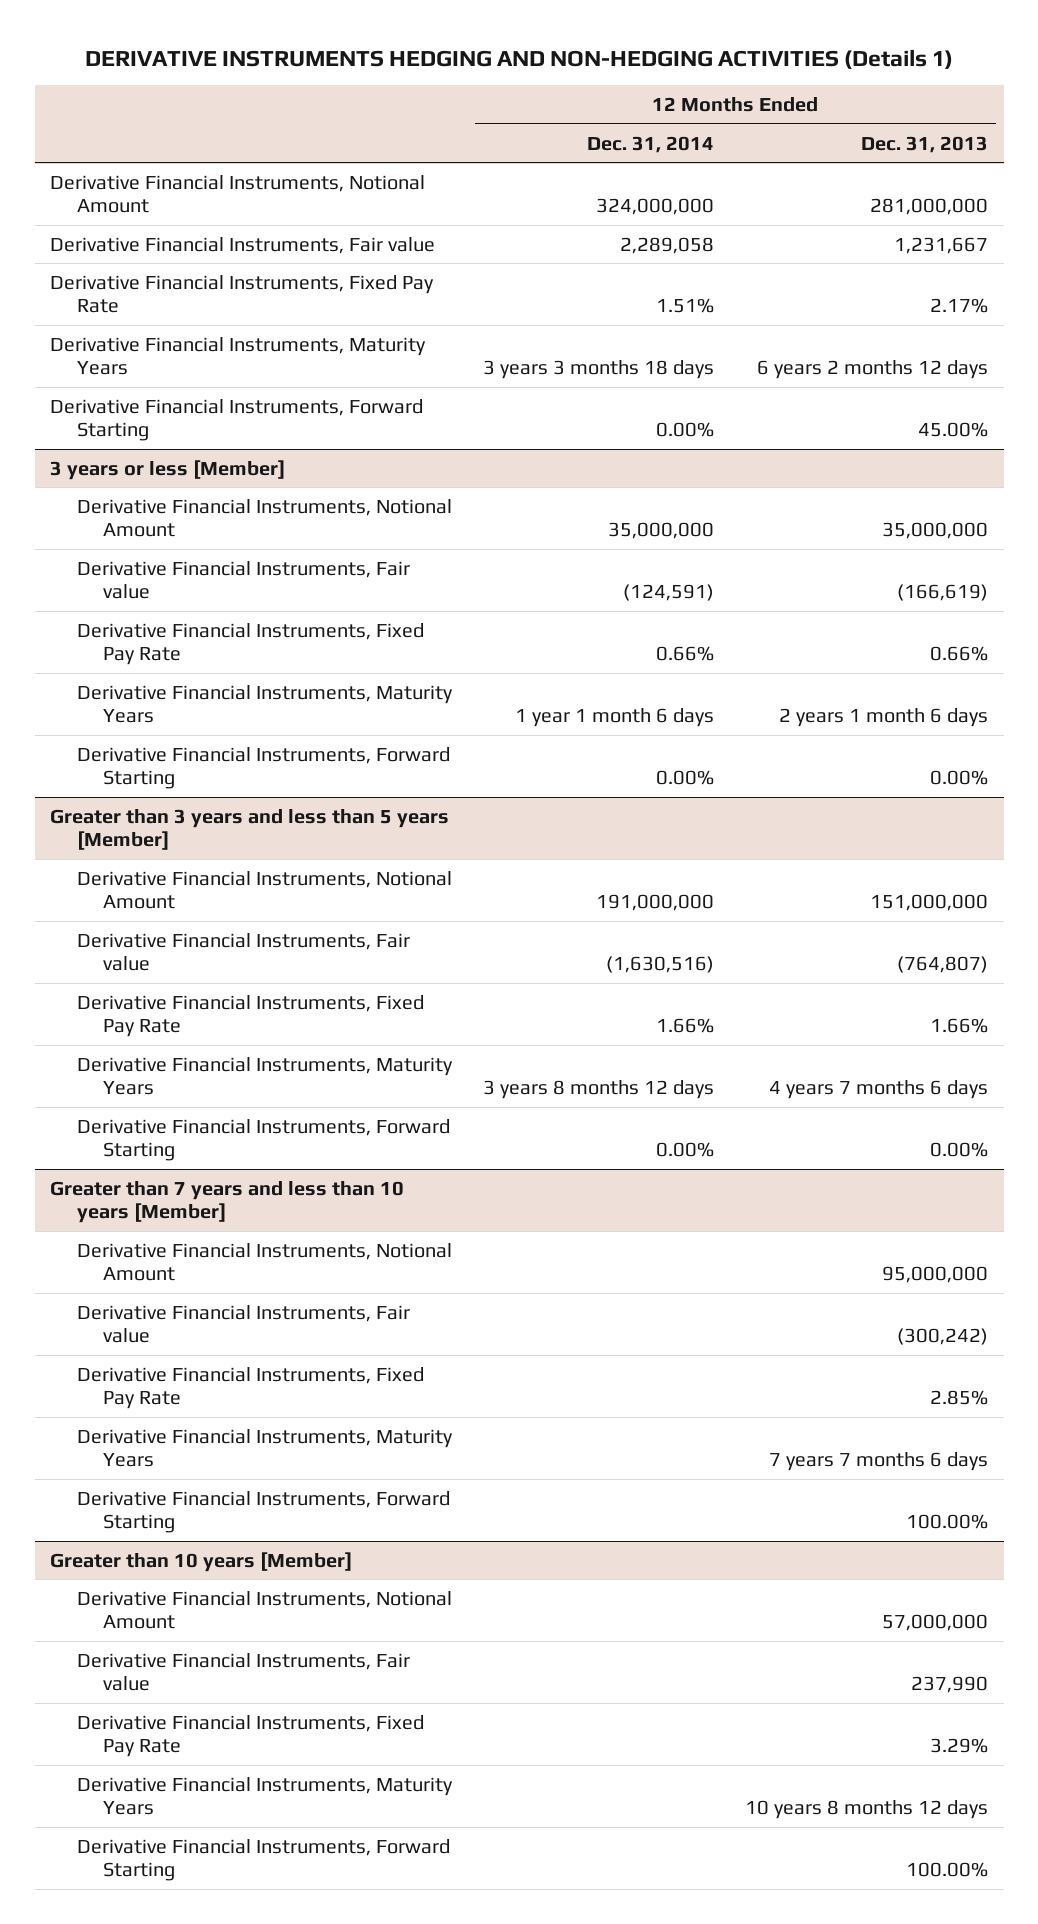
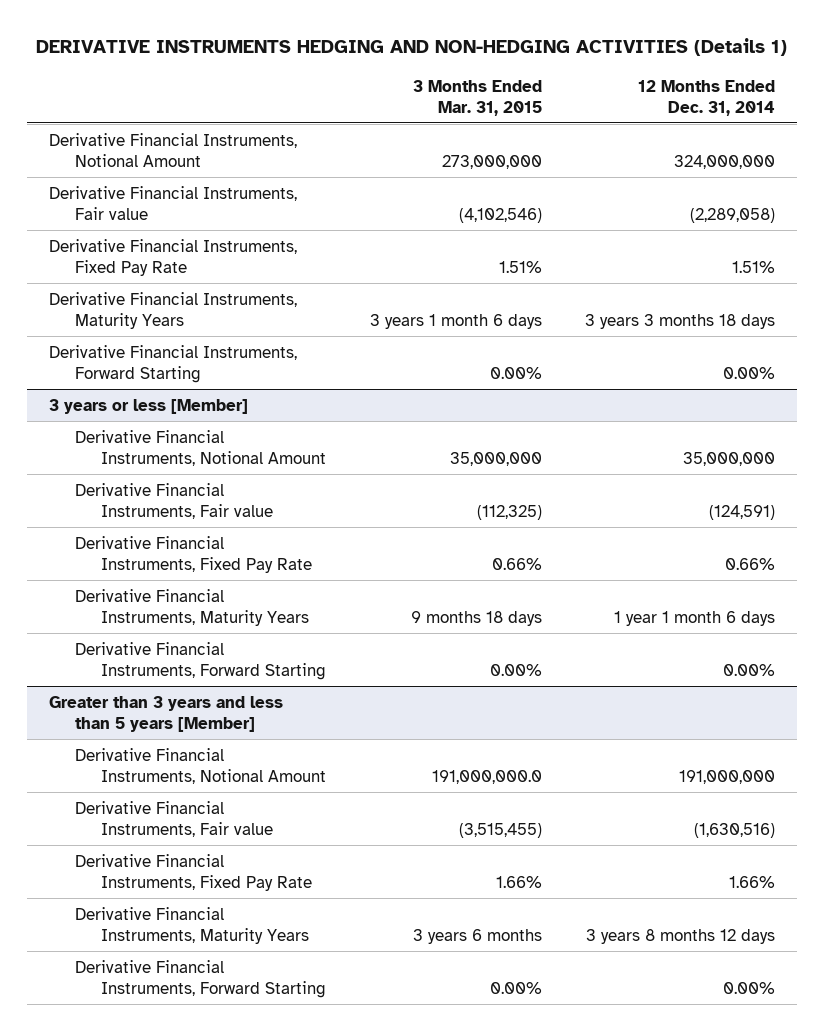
- | 12 Months Ended Dec. 31, 2014 | 12 Months Ended Dec. 31, 2013
+ | 3 Months Ended Mar. 31, 2015 | 12 Months Ended Dec. 31, 2014
- Derivative Financial Instruments, Fair value | 2,289,058 | 1,231,667
+ Derivative Financial Instruments, Fair value | (4,102,546) | (2,289,058)
- Greater than 7 years and less than 10 years [Member]
- Derivative Financial Instruments, Notional Amount | | 95,000,000
- Derivative Financial Instruments, Fair value | | (300,242)
- Derivative Financial Instruments, Fixed Pay Rate | | 2.85%
- Derivative Financial Instruments, Maturity Years | | 7 years 7 months 6 days
- Derivative Financial Instruments, Forward Starting | | 100.00%
- Greater than 10 years [Member]
- Derivative Financial Instruments, Notional Amount | | 57,000,000
- Derivative Financial Instruments, Fair value | | 237,990
- Derivative Financial Instruments, Fixed Pay Rate | | 3.29%
- Derivative Financial Instruments, Maturity Years | | 10 years 8 months 12 days
- Derivative Financial Instruments, Forward Starting | | 100.00%

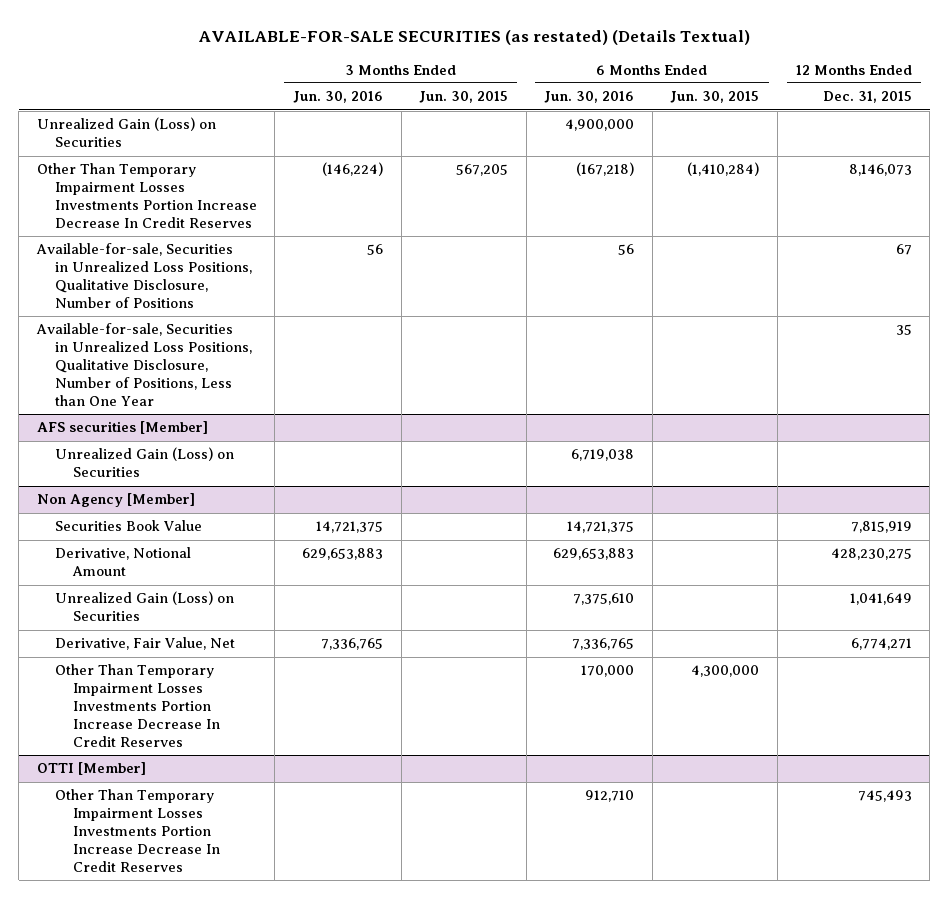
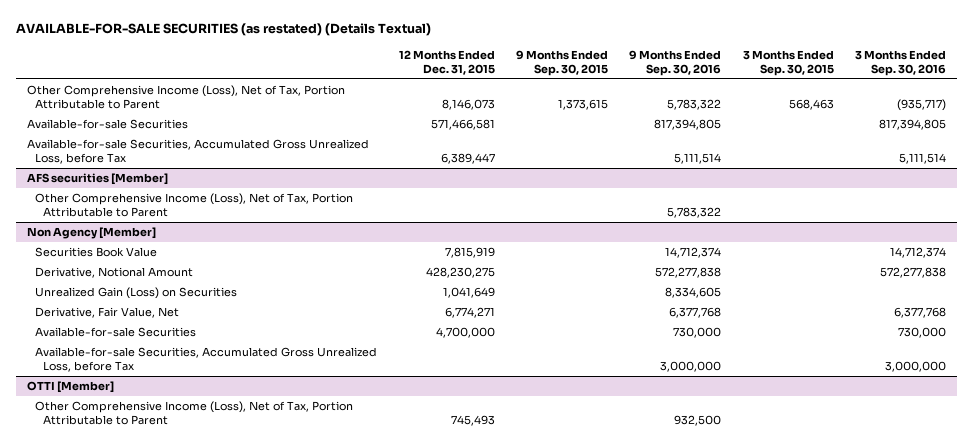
- | 3 Months Ended Jun. 30, 2016 | 3 Months Ended Jun. 30, 2015 | 6 Months Ended Jun. 30, 2016 | 6 Months Ended Jun. 30, 2015 | 12 Months Ended Dec. 31, 2015
+ | 12 Months Ended Dec. 31, 2015 | 9 Months Ended Sep. 30, 2015 | 9 Months Ended Sep. 30, 2016 | 3 Months Ended Sep. 30, 2015 | 3 Months Ended Sep. 30, 2016
- Unrealized Gain (Loss) on Securities | | | 4,900,000 | |
- Other Than Temporary Impairment Losses Investments Portion Increase Decrease In Credit Reserves | (146,224) | 567,205 | (167,218) | (1,410,284) | 8,146,073
- Available-for-sale, Securities in Unrealized Loss Positions, Qualitative Disclosure, Number of Positions | 56 | | 56 | | 67
- Available-for-sale, Securities in Unrealized Loss Positions, Qualitative Disclosure, Number of Positions, Less than One Year | | | | | 35
+ Other Comprehensive Income (Loss), Net of Tax, Portion Attributable to Parent | 8,146,073 | 1,373,615 | 5,783,322 | 568,463 | (935,717)
+ Available-for-sale Securities | 571,466,581 | | 817,394,805 | | 817,394,805
+ Available-for-sale Securities, Accumulated Gross Unrealized Loss, before Tax | 6,389,447 | | 5,111,514 | | 5,111,514
@ AFS securities [Member]
- Unrealized Gain (Loss) on Securities | | | 6,719,038 | |
+ Other Comprehensive Income (Loss), Net of Tax, Portion Attributable to Parent | | | 5,783,322 | |
@ Non Agency [Member]
- Other Than Temporary Impairment Losses Investments Portion Increase Decrease In Credit Reserves | | | 170,000 | 4,300,000 |
+ Available-for-sale Securities | 4,700,000 | | 730,000 | | 730,000
+ Available-for-sale Securities, Accumulated Gross Unrealized Loss, before Tax | | | 3,000,000 | | 3,000,000
@ OTTI [Member]
- Other Than Temporary Impairment Losses Investments Portion Increase Decrease In Credit Reserves | | | 912,710 | | 745,493
+ Other Comprehensive Income (Loss), Net of Tax, Portion Attributable to Parent | 745,493 | | 932,500 | |

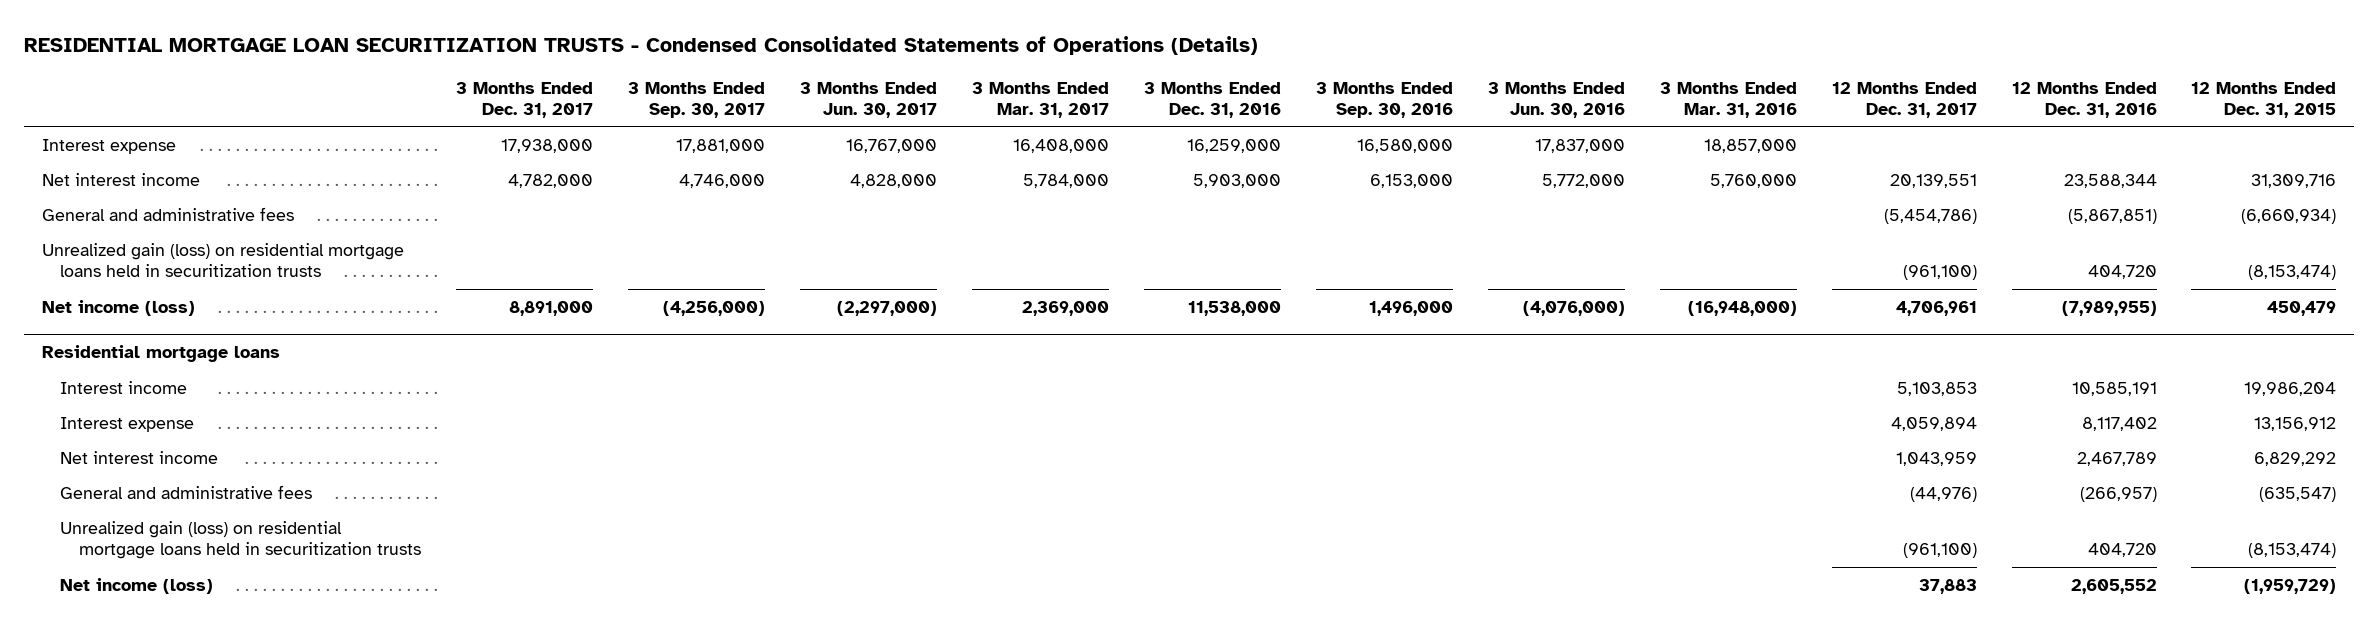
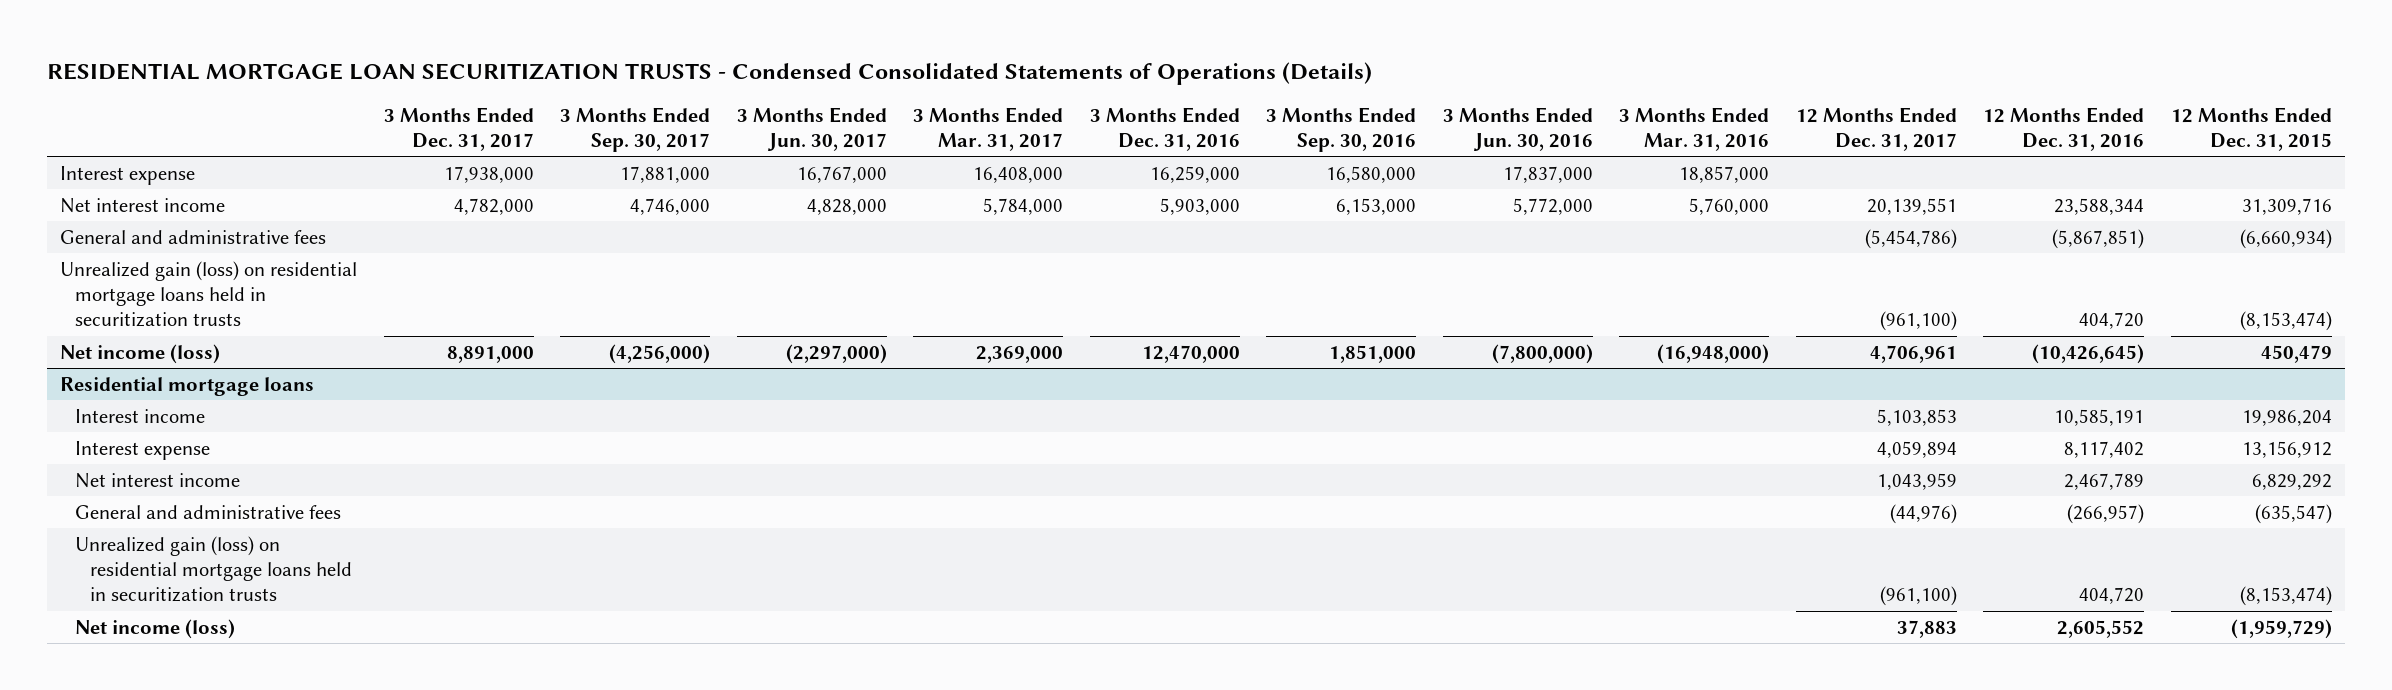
- Net income (loss) | 8,891,000 | (4,256,000) | (2,297,000) | 2,369,000 | 11,538,000 | 1,496,000 | (4,076,000) | (16,948,000) | 4,706,961 | (7,989,955) | 450,479
+ Net income (loss) | 8,891,000 | (4,256,000) | (2,297,000) | 2,369,000 | 12,470,000 | 1,851,000 | (7,800,000) | (16,948,000) | 4,706,961 | (10,426,645) | 450,479

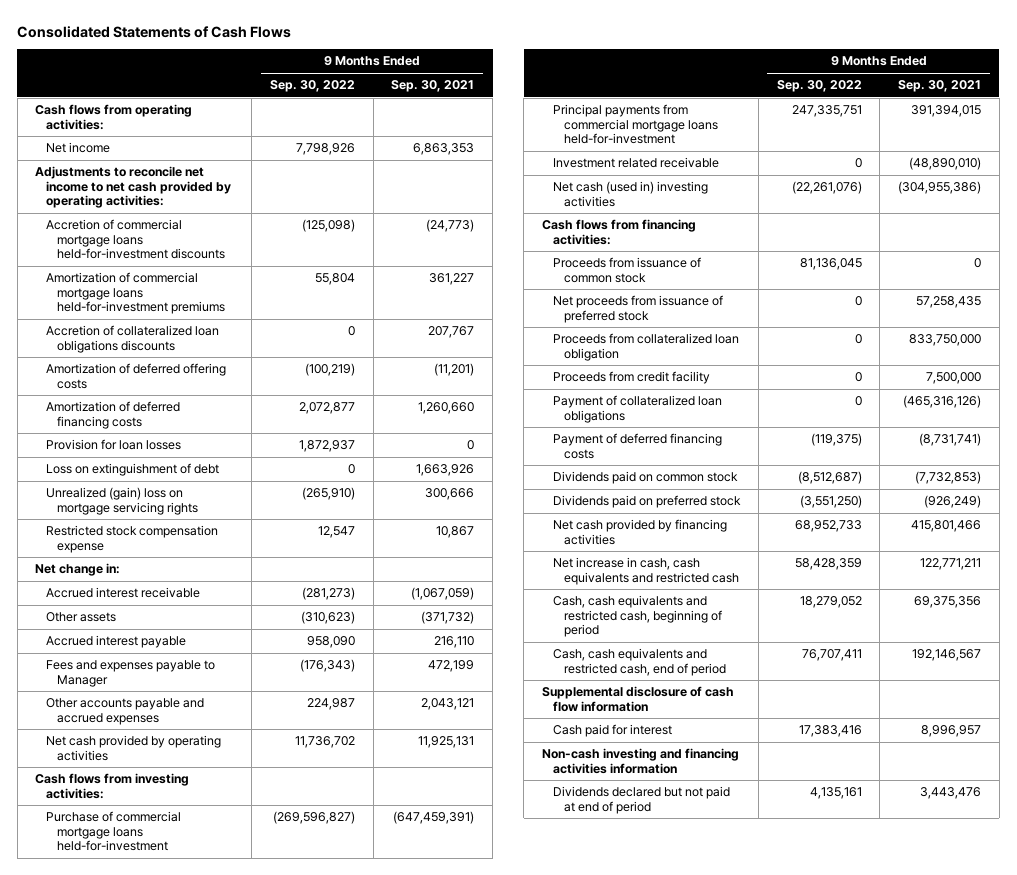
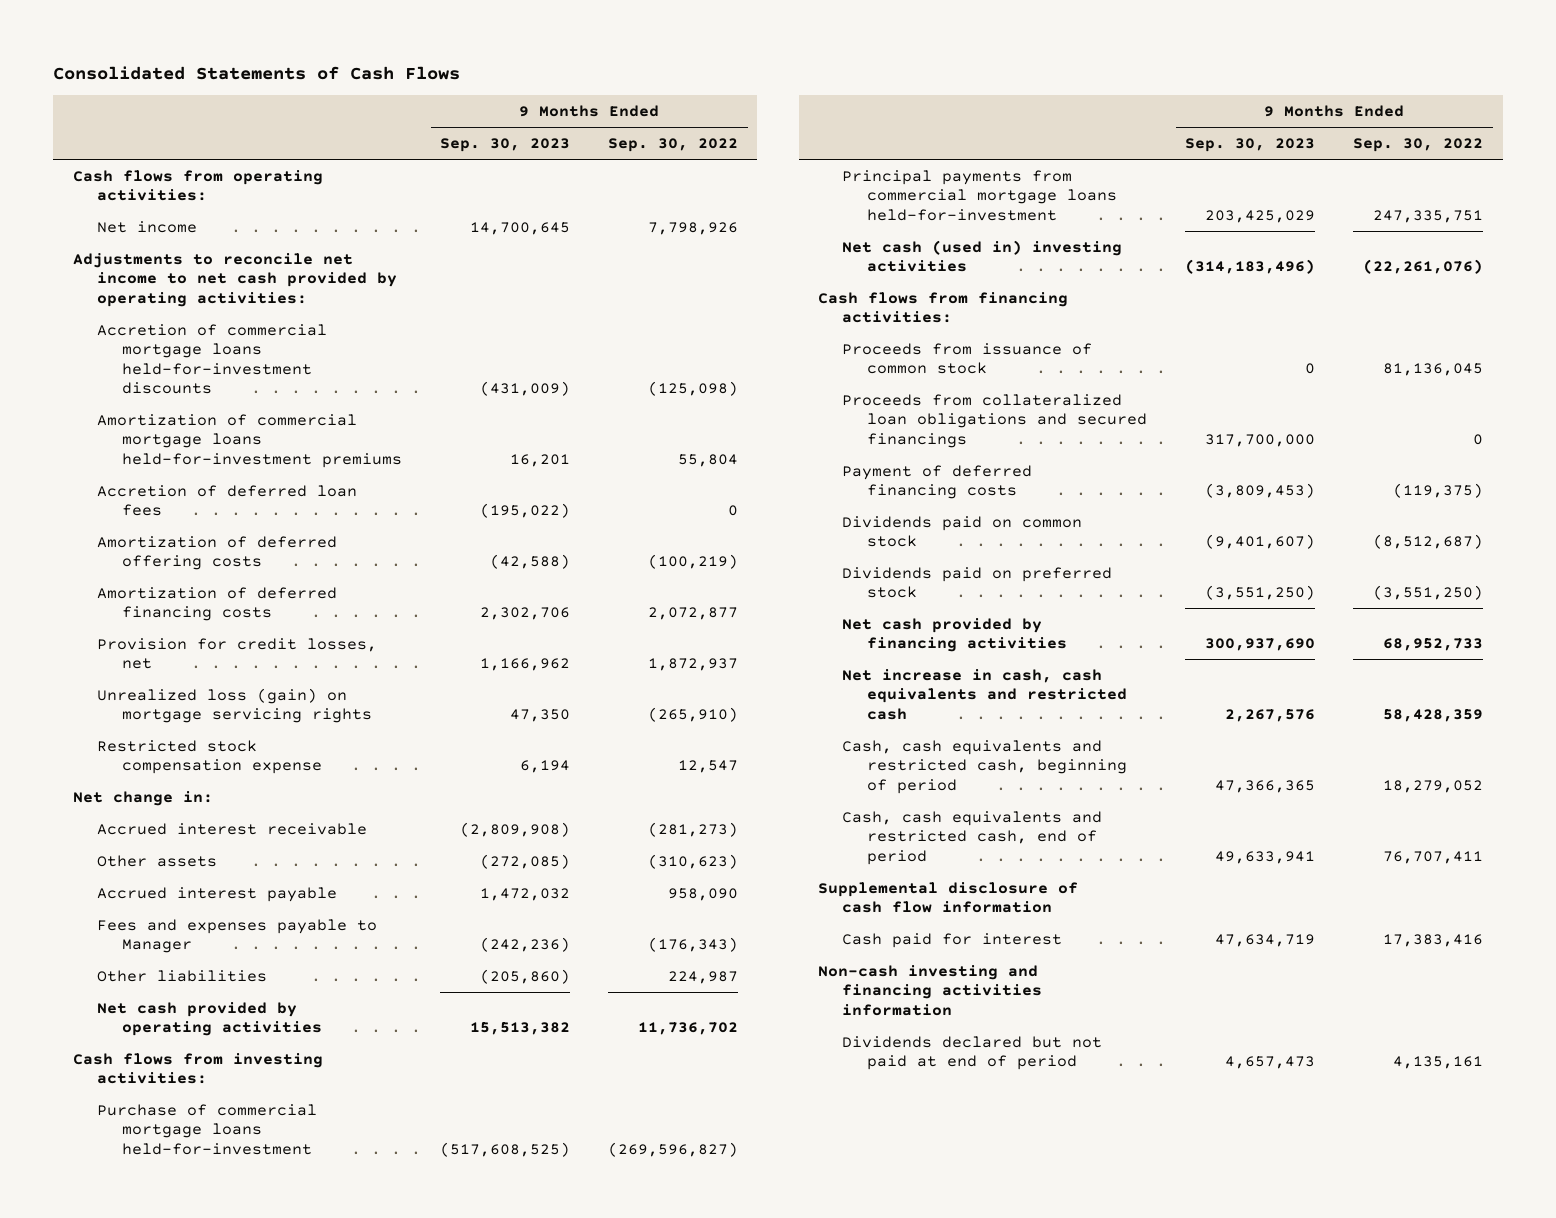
- | 9 Months Ended Sep. 30, 2022 | 9 Months Ended Sep. 30, 2021
+ | 9 Months Ended Sep. 30, 2023 | 9 Months Ended Sep. 30, 2022
- Accretion of collateralized loan obligations discounts | 0 | 207,767
+ Accretion of deferred loan fees | (195,022) | 0
- Provision for loan losses | 1,872,937 | 0
- Loss on extinguishment of debt | 0 | 1,663,926
- Unrealized (gain) loss on mortgage servicing rights | (265,910) | 300,666
+ Provision for credit losses, net | 1,166,962 | 1,872,937
+ Unrealized loss (gain) on mortgage servicing rights | 47,350 | (265,910)
- Other accounts payable and accrued expenses | 224,987 | 2,043,121
+ Other liabilities | (205,860) | 224,987
- Investment related receivable | 0 | (48,890,010)
- Net proceeds from issuance of preferred stock | 0 | 57,258,435
- Proceeds from collateralized loan obligation | 0 | 833,750,000
- Proceeds from credit facility | 0 | 7,500,000
- Payment of collateralized loan obligations | 0 | (465,316,126)
+ Proceeds from collateralized loan obligations and secured financings | 317,700,000 | 0

